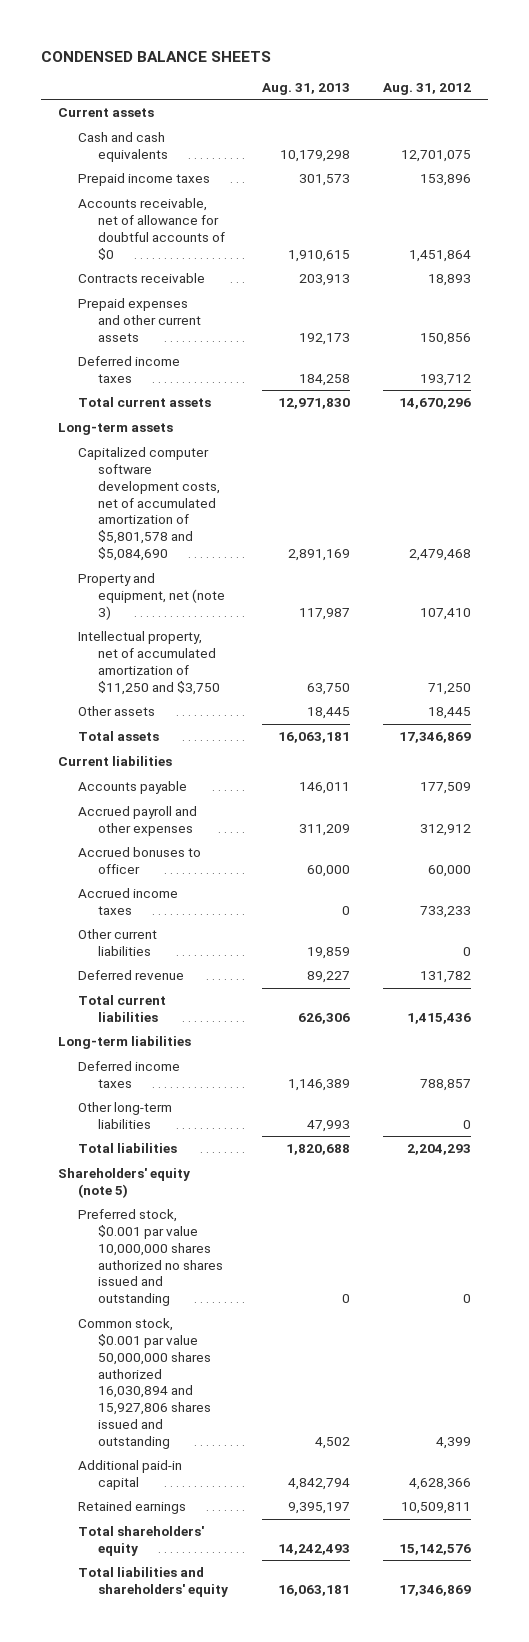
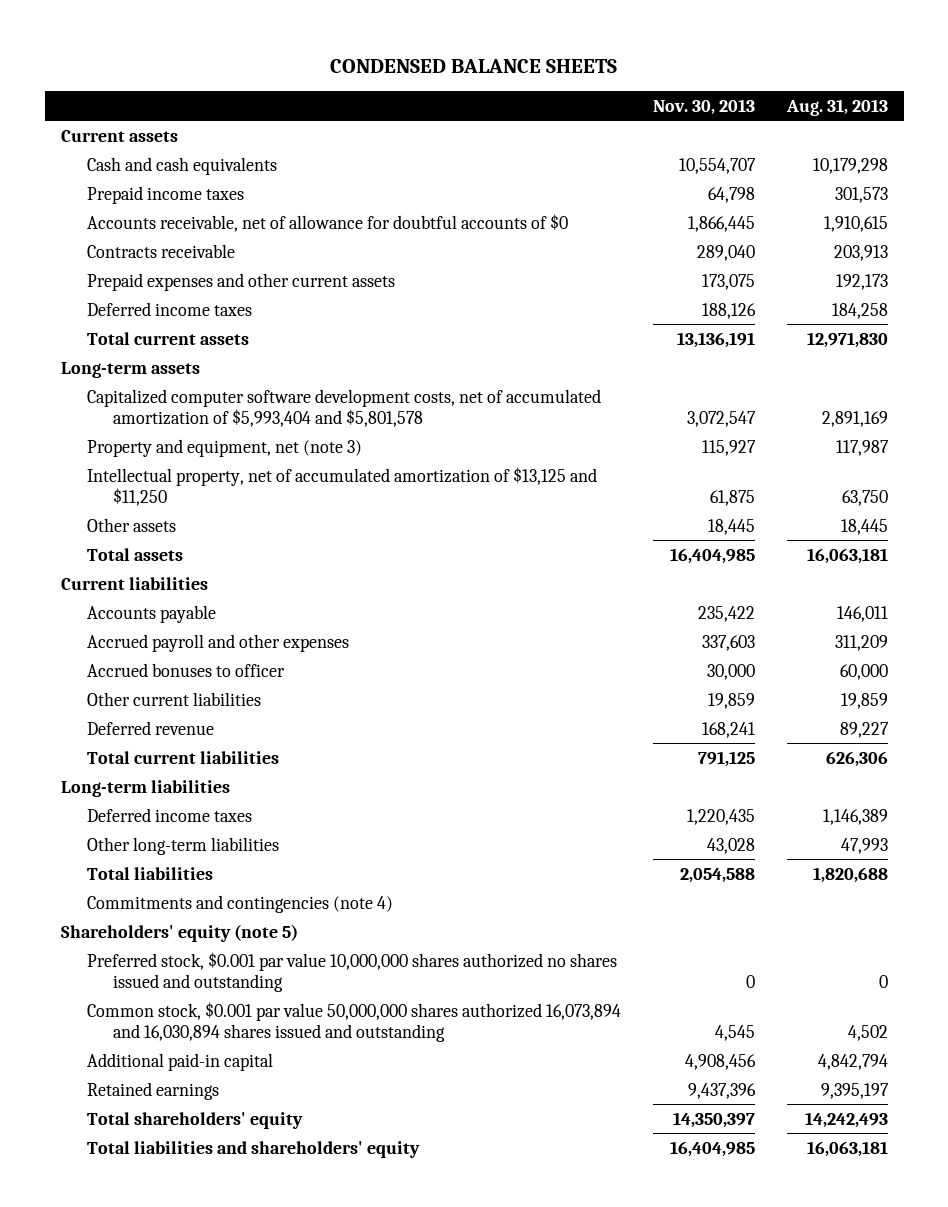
- | Aug. 31, 2013 | Aug. 31, 2012
+ | Nov. 30, 2013 | Aug. 31, 2013
- Capitalized computer software development costs, net of accumulated amortization of $5,801,578 and $5,084,690 | 2,891,169 | 2,479,468
+ Capitalized computer software development costs, net of accumulated amortization of $5,993,404 and $5,801,578 | 3,072,547 | 2,891,169
- Intellectual property, net of accumulated amortization of $11,250 and $3,750 | 63,750 | 71,250
+ Intellectual property, net of accumulated amortization of $13,125 and $11,250 | 61,875 | 63,750
- Accrued income taxes | 0 | 733,233
+ Commitments and contingencies (note 4)
- Common stock, $0.001 par value 50,000,000 shares authorized 16,030,894 and 15,927,806 shares issued and outstanding | 4,502 | 4,399
+ Common stock, $0.001 par value 50,000,000 shares authorized 16,073,894 and 16,030,894 shares issued and outstanding | 4,545 | 4,502

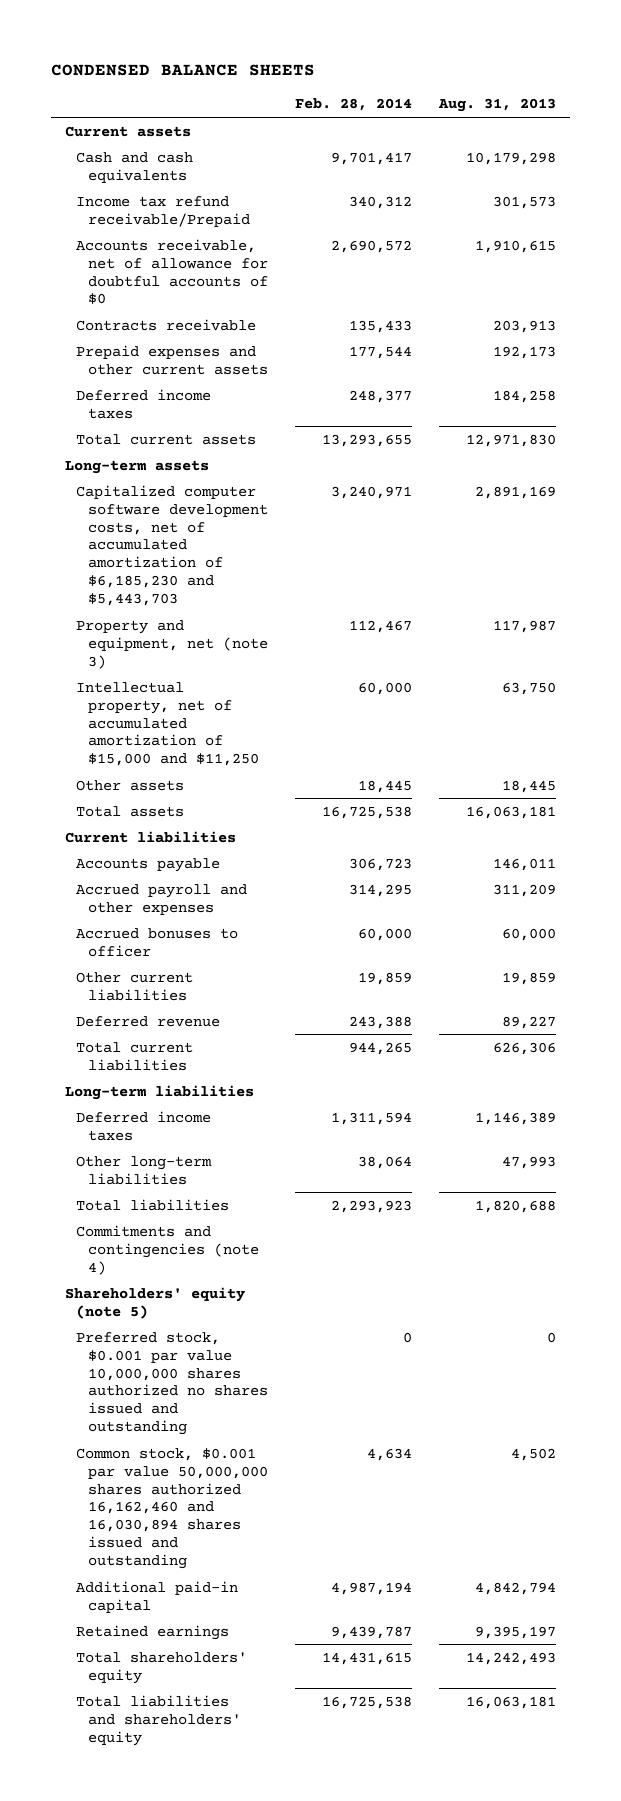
- | Nov. 30, 2013 | Aug. 31, 2013
+ | Feb. 28, 2014 | Aug. 31, 2013
- Prepaid income taxes | 64,798 | 301,573
+ Income tax refund receivable/Prepaid | 340,312 | 301,573
- Capitalized computer software development costs, net of accumulated amortization of $5,993,404 and $5,801,578 | 3,072,547 | 2,891,169
+ Capitalized computer software development costs, net of accumulated amortization of $6,185,230 and $5,443,703 | 3,240,971 | 2,891,169
- Intellectual property, net of accumulated amortization of $13,125 and $11,250 | 61,875 | 63,750
+ Intellectual property, net of accumulated amortization of $15,000 and $11,250 | 60,000 | 63,750
- Common stock, $0.001 par value 50,000,000 shares authorized 16,073,894 and 16,030,894 shares issued and outstanding | 4,545 | 4,502
+ Common stock, $0.001 par value 50,000,000 shares authorized 16,162,460 and 16,030,894 shares issued and outstanding | 4,634 | 4,502

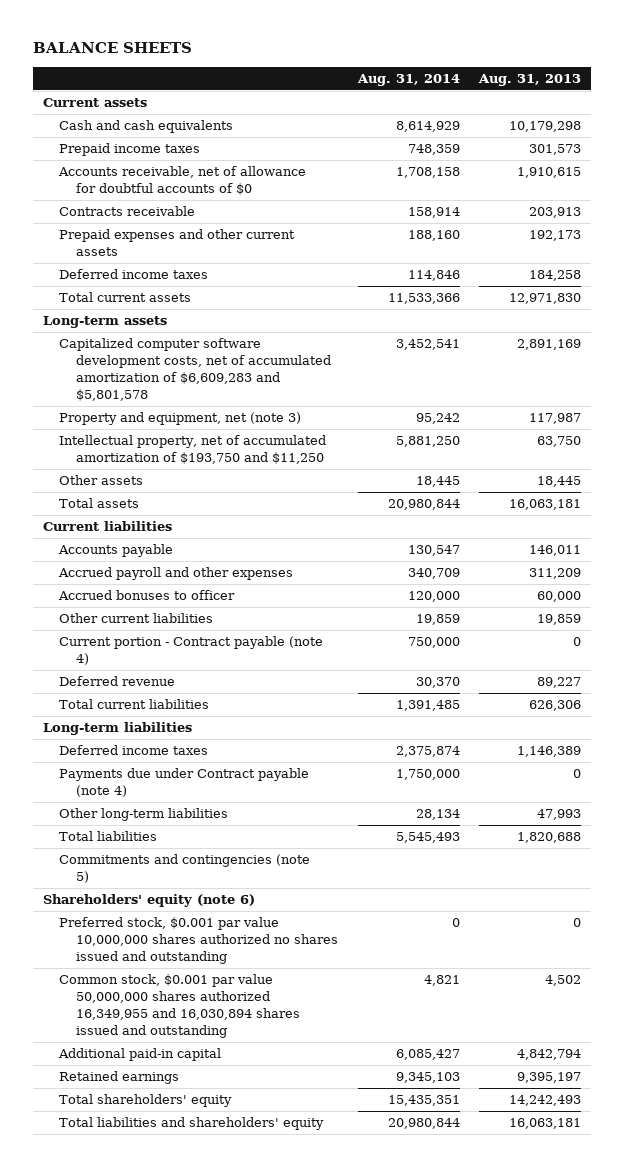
- CONDENSED BALANCE SHEETS
+ BALANCE SHEETS
- | Feb. 28, 2014 | Aug. 31, 2013
+ | Aug. 31, 2014 | Aug. 31, 2013
- Income tax refund receivable/Prepaid | 340,312 | 301,573
+ Prepaid income taxes | 748,359 | 301,573
- Capitalized computer software development costs, net of accumulated amortization of $6,185,230 and $5,443,703 | 3,240,971 | 2,891,169
+ Capitalized computer software development costs, net of accumulated amortization of $6,609,283 and $5,801,578 | 3,452,541 | 2,891,169
- Intellectual property, net of accumulated amortization of $15,000 and $11,250 | 60,000 | 63,750
+ Intellectual property, net of accumulated amortization of $193,750 and $11,250 | 5,881,250 | 63,750
+ Current portion - Contract payable (note 4) | 750,000 | 0
+ Payments due under Contract payable (note 4) | 1,750,000 | 0
- Commitments and contingencies (note 4)
- Shareholders' equity (note 5)
+ Commitments and contingencies (note 5)
+ Shareholders' equity (note 6)
- Common stock, $0.001 par value 50,000,000 shares authorized 16,162,460 and 16,030,894 shares issued and outstanding | 4,634 | 4,502
+ Common stock, $0.001 par value 50,000,000 shares authorized 16,349,955 and 16,030,894 shares issued and outstanding | 4,821 | 4,502

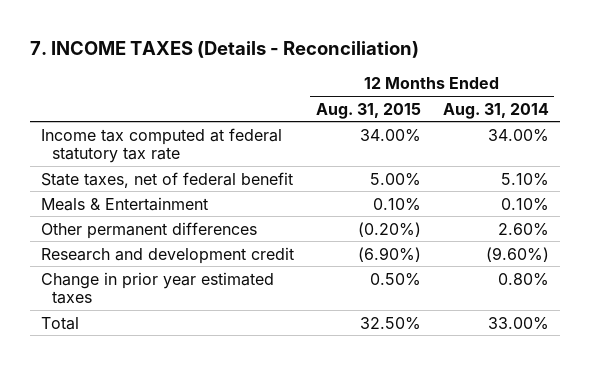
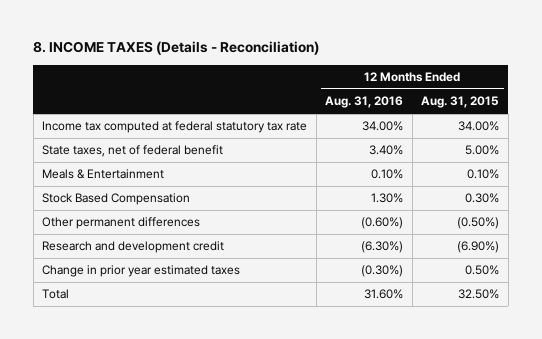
- 7. INCOME TAXES (Details - Reconciliation)
+ 8. INCOME TAXES (Details - Reconciliation)
- | 12 Months Ended Aug. 31, 2015 | 12 Months Ended Aug. 31, 2014
+ | 12 Months Ended Aug. 31, 2016 | 12 Months Ended Aug. 31, 2015
- Other permanent differences | (0.20%) | 2.60%
+ Stock Based Compensation | 1.30% | 0.30%
+ Other permanent differences | (0.60%) | (0.50%)

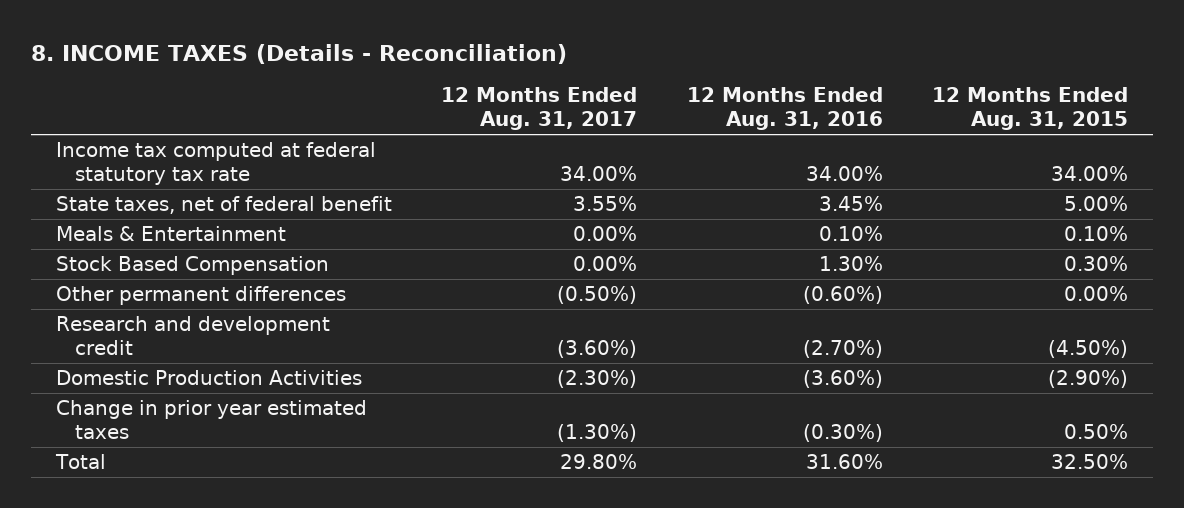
- | 12 Months Ended Aug. 31, 2016 | 12 Months Ended Aug. 31, 2015
+ | 12 Months Ended Aug. 31, 2017 | 12 Months Ended Aug. 31, 2016 | 12 Months Ended Aug. 31, 2015
- State taxes, net of federal benefit | 3.40% | 5.00%
+ State taxes, net of federal benefit | 3.55% | 3.45% | 5.00%
- Other permanent differences | (0.60%) | (0.50%)
- Research and development credit | (6.30%) | (6.90%)
+ Other permanent differences | (0.50%) | (0.60%) | 0.00%
+ Research and development credit | (3.60%) | (2.70%) | (4.50%)
+ Domestic Production Activities | (2.30%) | (3.60%) | (2.90%)

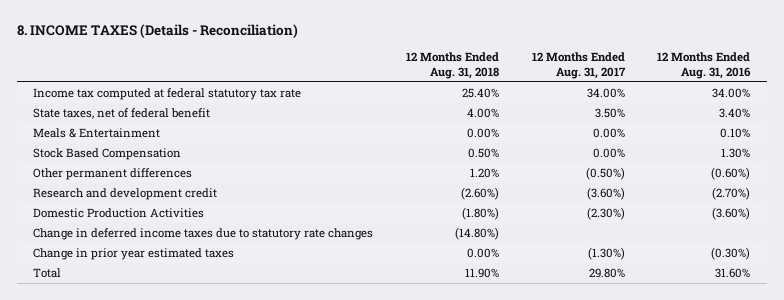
- | 12 Months Ended Aug. 31, 2017 | 12 Months Ended Aug. 31, 2016 | 12 Months Ended Aug. 31, 2015
+ | 12 Months Ended Aug. 31, 2018 | 12 Months Ended Aug. 31, 2017 | 12 Months Ended Aug. 31, 2016
- State taxes, net of federal benefit | 3.55% | 3.45% | 5.00%
+ State taxes, net of federal benefit | 4.00% | 3.50% | 3.40%
+ Change in deferred income taxes due to statutory rate changes | (14.80%) | |

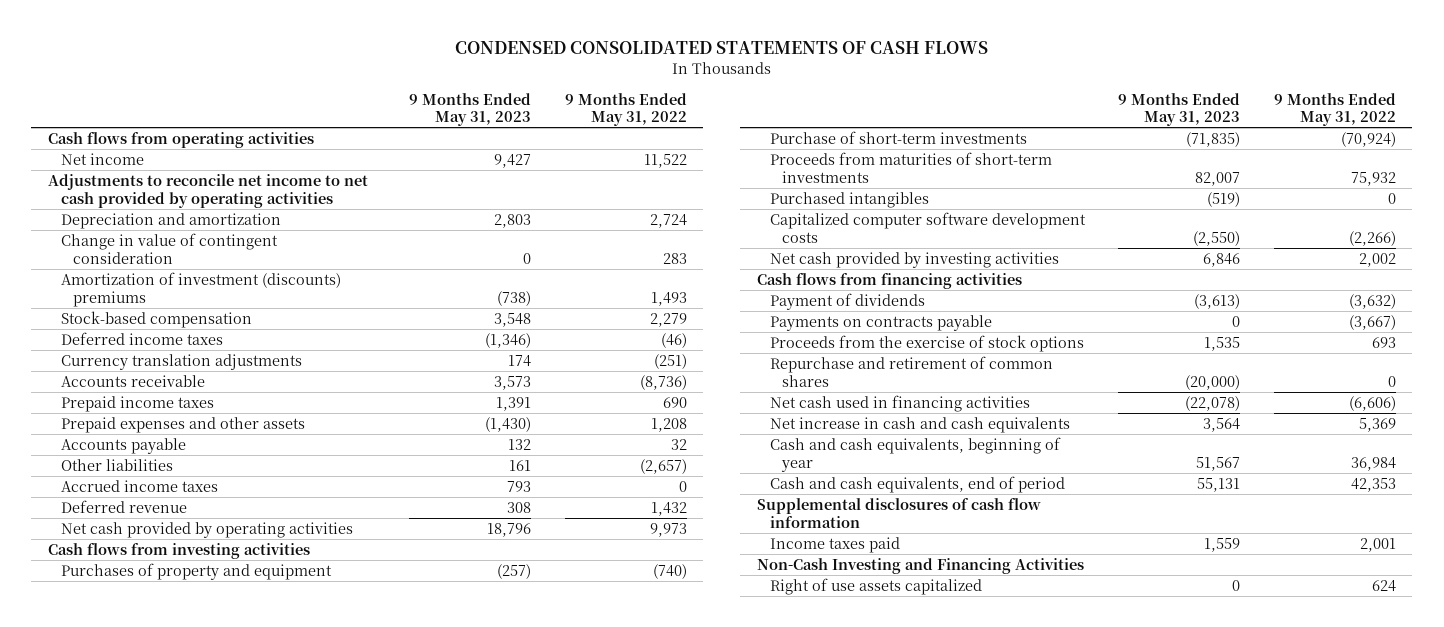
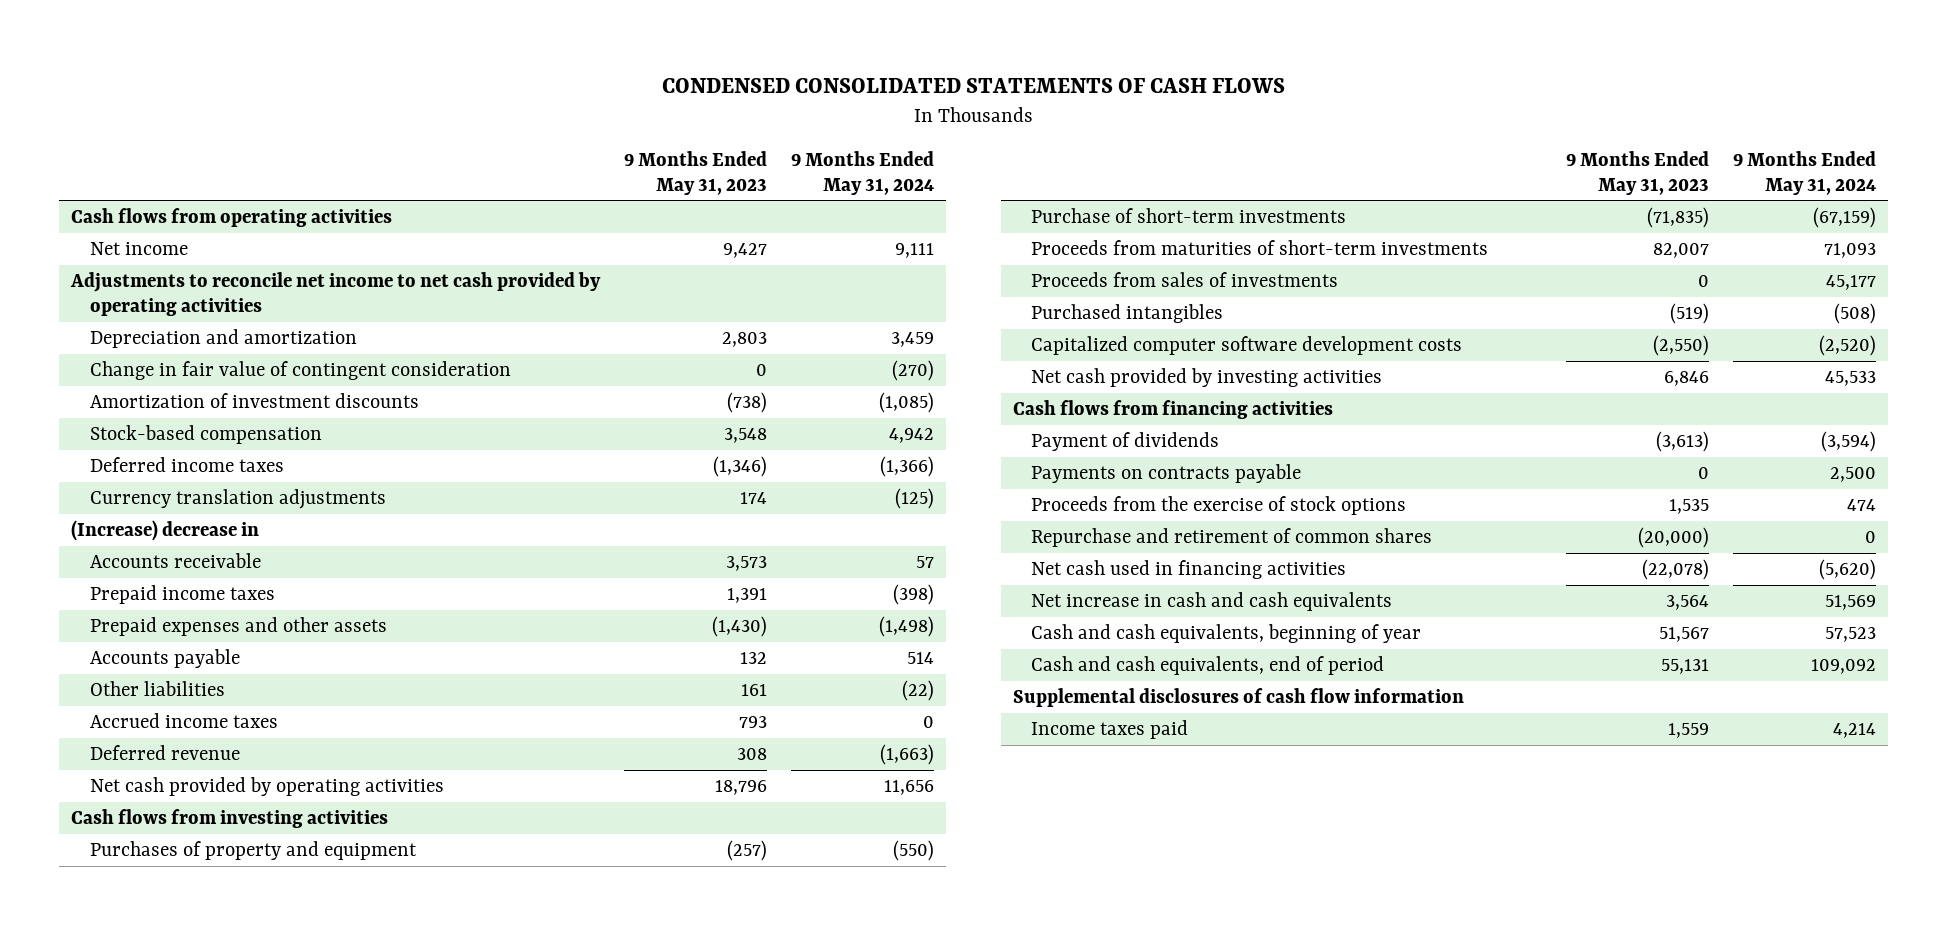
- | 9 Months Ended May 31, 2023 | 9 Months Ended May 31, 2022
+ | 9 Months Ended May 31, 2023 | 9 Months Ended May 31, 2024
- Change in value of contingent consideration | 0 | 283
- Amortization of investment (discounts) premiums | (738) | 1,493
+ Change in fair value of contingent consideration | 0 | (270)
+ Amortization of investment discounts | (738) | (1,085)
+ (Increase) decrease in
+ Proceeds from sales of investments | 0 | 45,177
- Non-Cash Investing and Financing Activities
- Right of use assets capitalized | 0 | 624

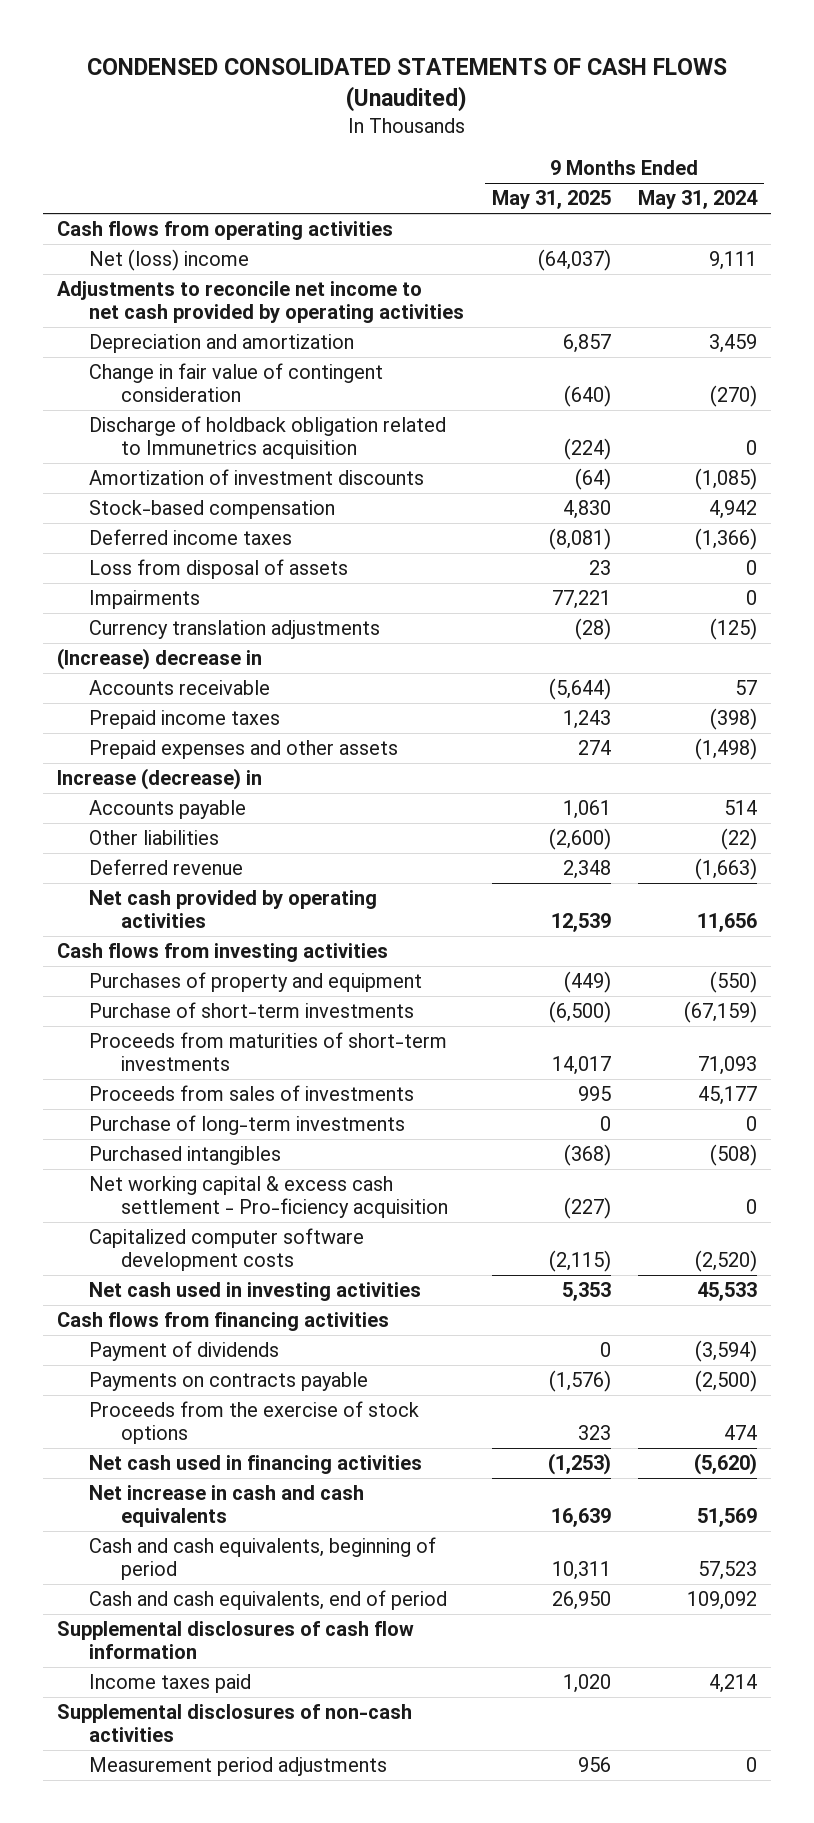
- CONDENSED CONSOLIDATED STATEMENTS OF CASH FLOWS
+ CONDENSED CONSOLIDATED STATEMENTS OF CASH FLOWS (Unaudited)
- | 9 Months Ended May 31, 2023 | 9 Months Ended May 31, 2024
+ | 9 Months Ended May 31, 2025 | 9 Months Ended May 31, 2024
- Net income | 9,427 | 9,111
+ Net (loss) income | (64,037) | 9,111
+ Discharge of holdback obligation related to Immunetrics acquisition | (224) | 0
+ Loss from disposal of assets | 23 | 0
+ Impairments | 77,221 | 0
+ Increase (decrease) in
- Accrued income taxes | 793 | 0
+ Purchase of long-term investments | 0 | 0
+ Net working capital & excess cash settlement - Pro-ficiency acquisition | (227) | 0
- Net cash provided by investing activities | 6,846 | 45,533
+ Net cash used in investing activities | 5,353 | 45,533
- Payments on contracts payable | 0 | 2,500
+ Payments on contracts payable | (1,576) | (2,500)
- Repurchase and retirement of common shares | (20,000) | 0
- Cash and cash equivalents, beginning of year | 51,567 | 57,523
+ Cash and cash equivalents, beginning of period | 10,311 | 57,523
+ Supplemental disclosures of non-cash activities
+ Measurement period adjustments | 956 | 0

